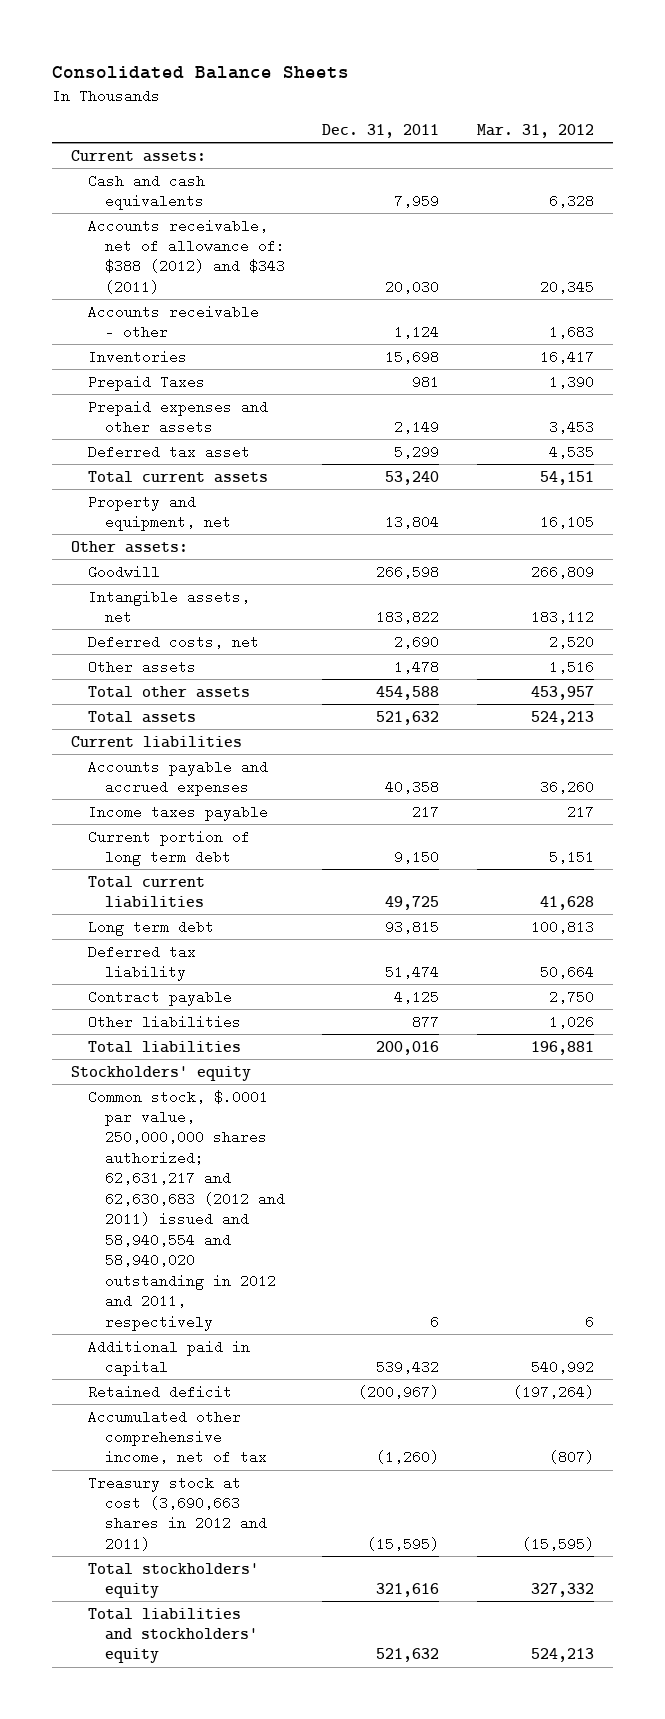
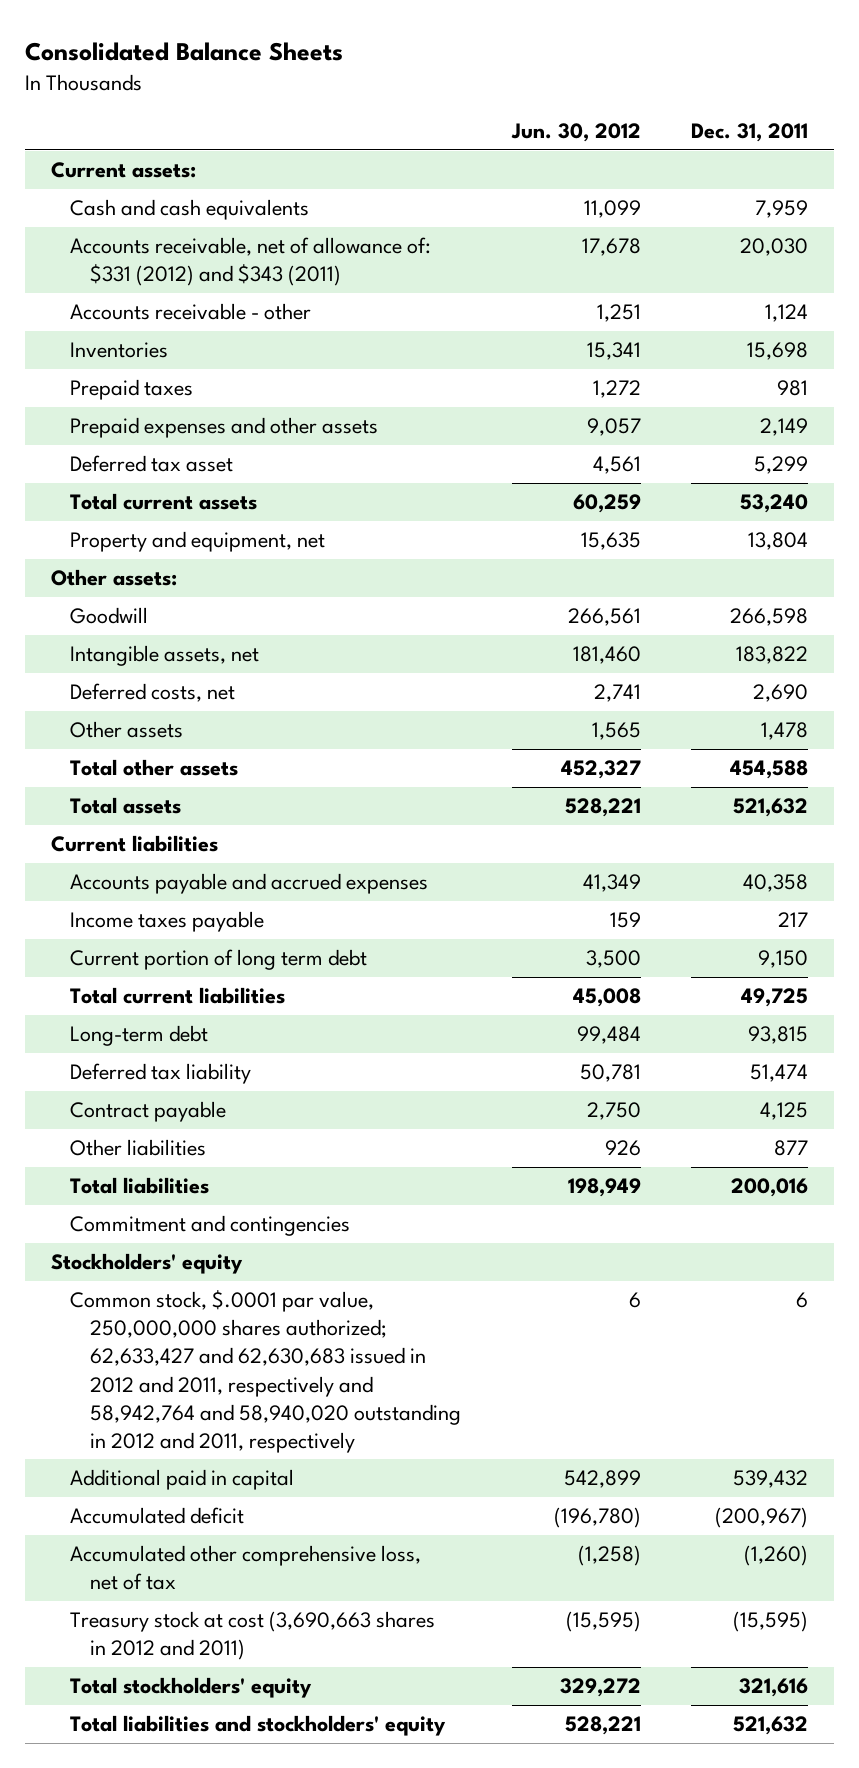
- | Dec. 31, 2011 | Mar. 31, 2012
+ | Jun. 30, 2012 | Dec. 31, 2011
- Accounts receivable, net of allowance of: $388 (2012) and $343 (2011) | 20,030 | 20,345
+ Accounts receivable, net of allowance of: $331 (2012) and $343 (2011) | 17,678 | 20,030
- Prepaid Taxes | 981 | 1,390
+ Prepaid taxes | 1,272 | 981
- Long term debt | 93,815 | 100,813
+ Long-term debt | 99,484 | 93,815
+ Commitment and contingencies
- Common stock, $.0001 par value, 250,000,000 shares authorized; 62,631,217 and 62,630,683 (2012 and 2011) issued and 58,940,554 and 58,940,020 outstanding in 2012 and 2011, respectively | 6 | 6
+ Common stock, $.0001 par value, 250,000,000 shares authorized; 62,633,427 and 62,630,683 issued in 2012 and 2011, respectively and 58,942,764 and 58,940,020 outstanding in 2012 and 2011, respectively | 6 | 6
- Retained deficit | (200,967) | (197,264)
- Accumulated other comprehensive income, net of tax | (1,260) | (807)
+ Accumulated deficit | (196,780) | (200,967)
+ Accumulated other comprehensive loss, net of tax | (1,258) | (1,260)

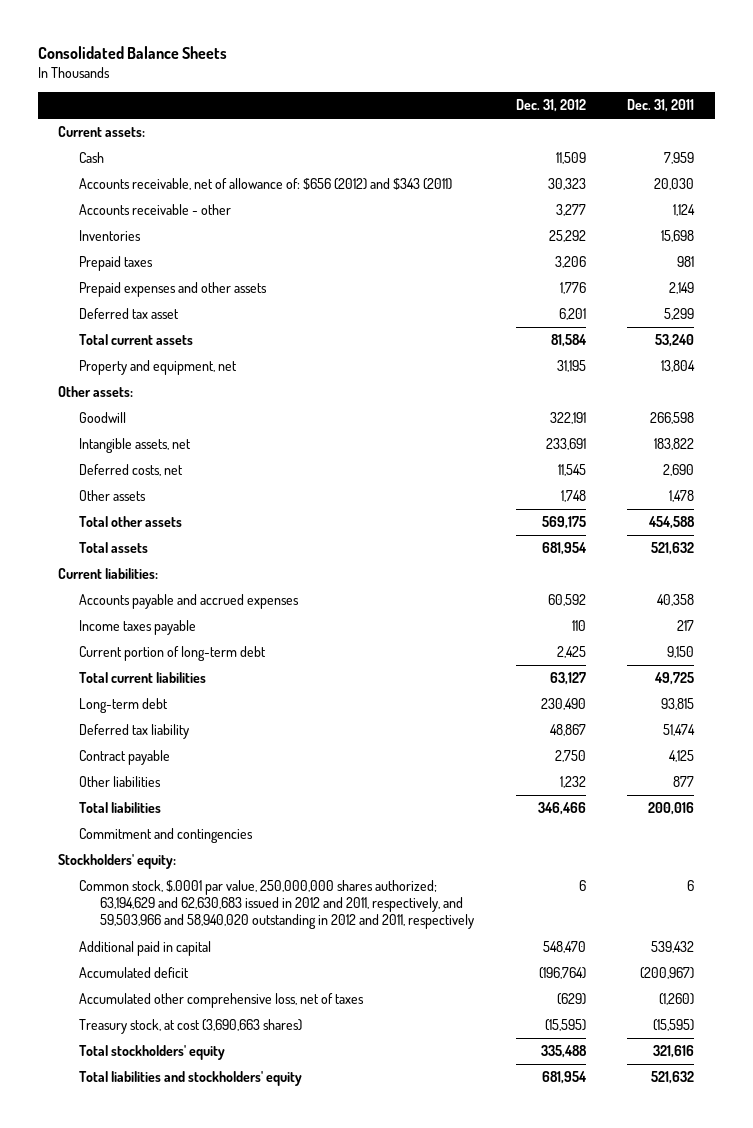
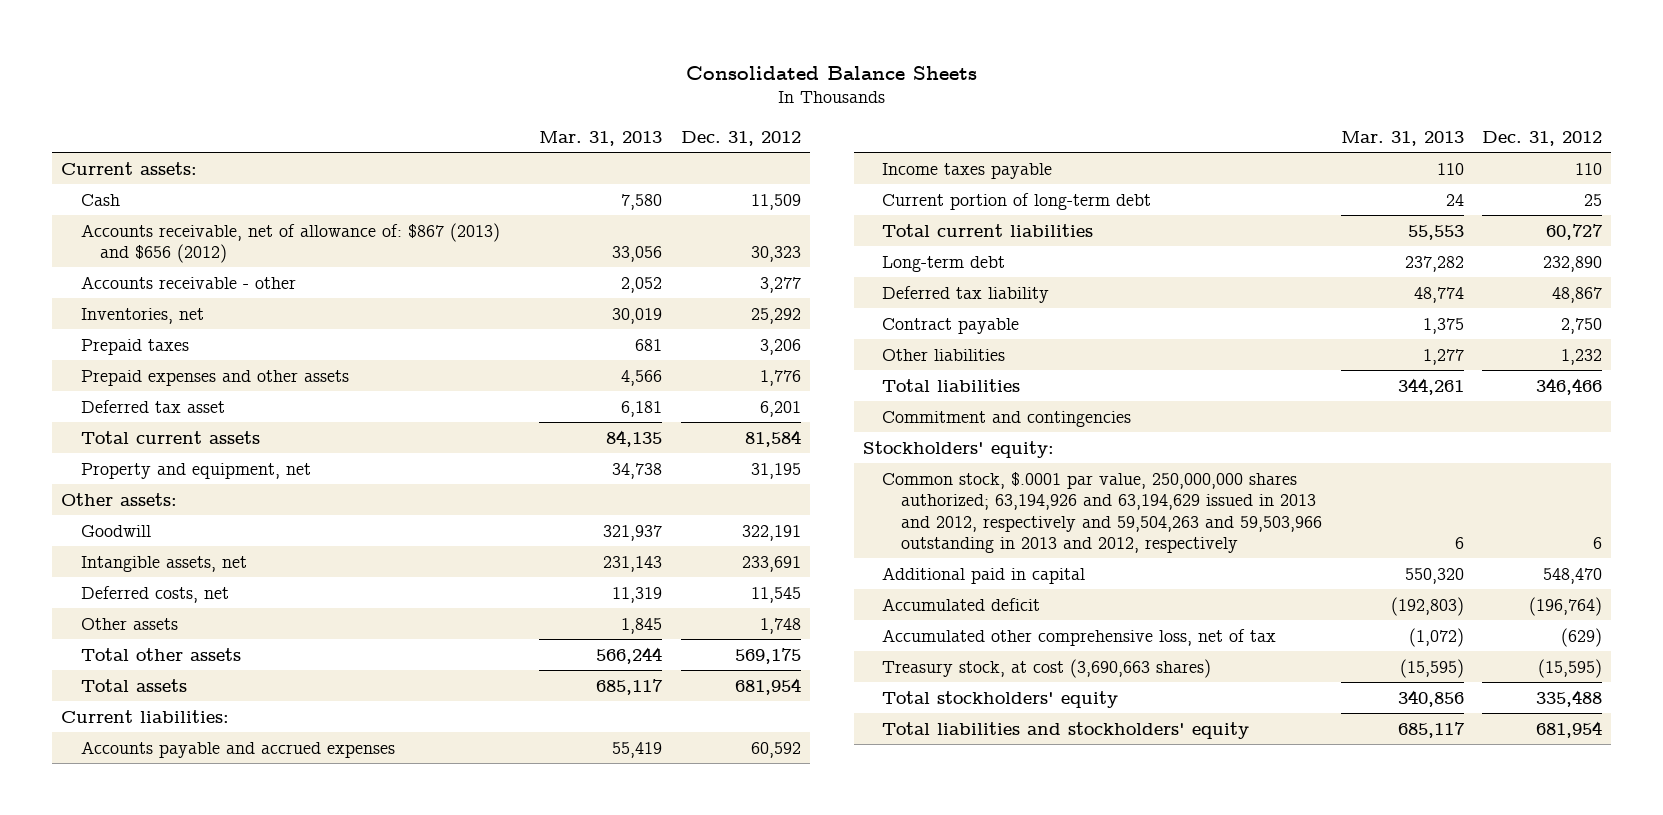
- | Dec. 31, 2012 | Dec. 31, 2011
+ | Mar. 31, 2013 | Dec. 31, 2012
- Accounts receivable, net of allowance of: $656 (2012) and $343 (2011) | 30,323 | 20,030
+ Accounts receivable, net of allowance of: $867 (2013) and $656 (2012) | 33,056 | 30,323
- Inventories | 25,292 | 15,698
+ Inventories, net | 30,019 | 25,292
- Current portion of long-term debt | 2,425 | 9,150
- Total current liabilities | 63,127 | 49,725
- Long-term debt | 230,490 | 93,815
+ Current portion of long-term debt | 24 | 25
+ Total current liabilities | 55,553 | 60,727
+ Long-term debt | 237,282 | 232,890
- Common stock, $.0001 par value, 250,000,000 shares authorized; 63,194,629 and 62,630,683 issued in 2012 and 2011, respectively, and 59,503,966 and 58,940,020 outstanding in 2012 and 2011, respectively | 6 | 6
+ Common stock, $.0001 par value, 250,000,000 shares authorized; 63,194,926 and 63,194,629 issued in 2013 and 2012, respectively and 59,504,263 and 59,503,966 outstanding in 2013 and 2012, respectively | 6 | 6
- Accumulated other comprehensive loss, net of taxes | (629) | (1,260)
+ Accumulated other comprehensive loss, net of tax | (1,072) | (629)

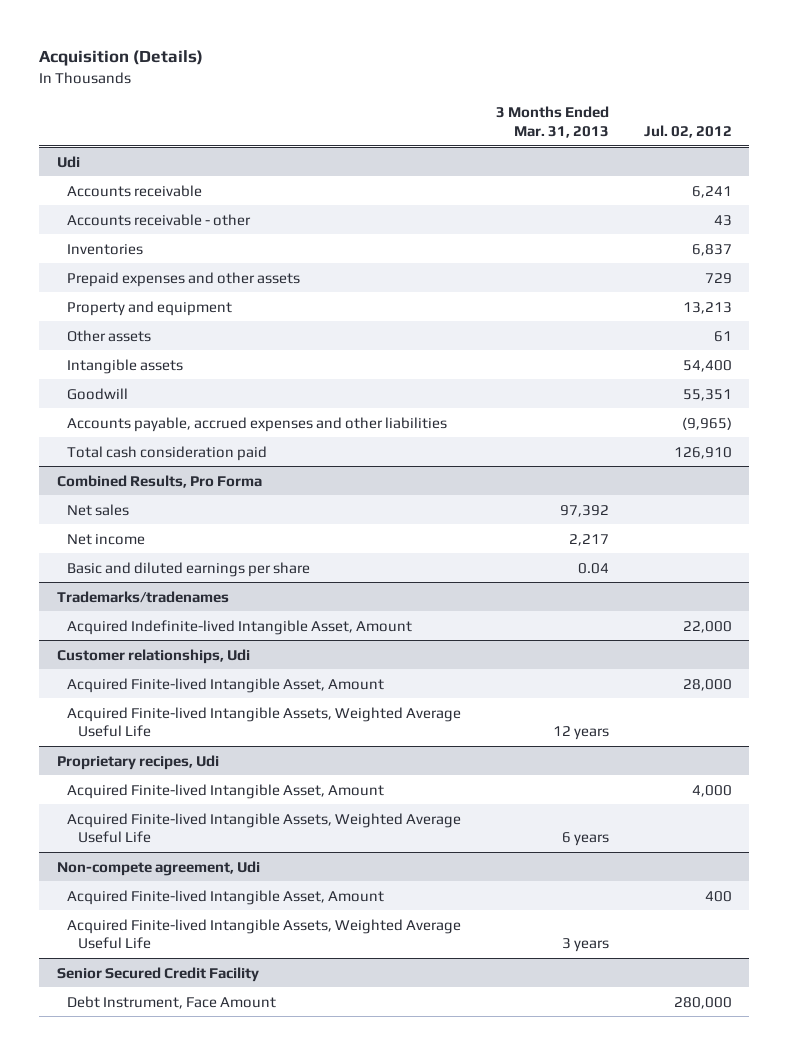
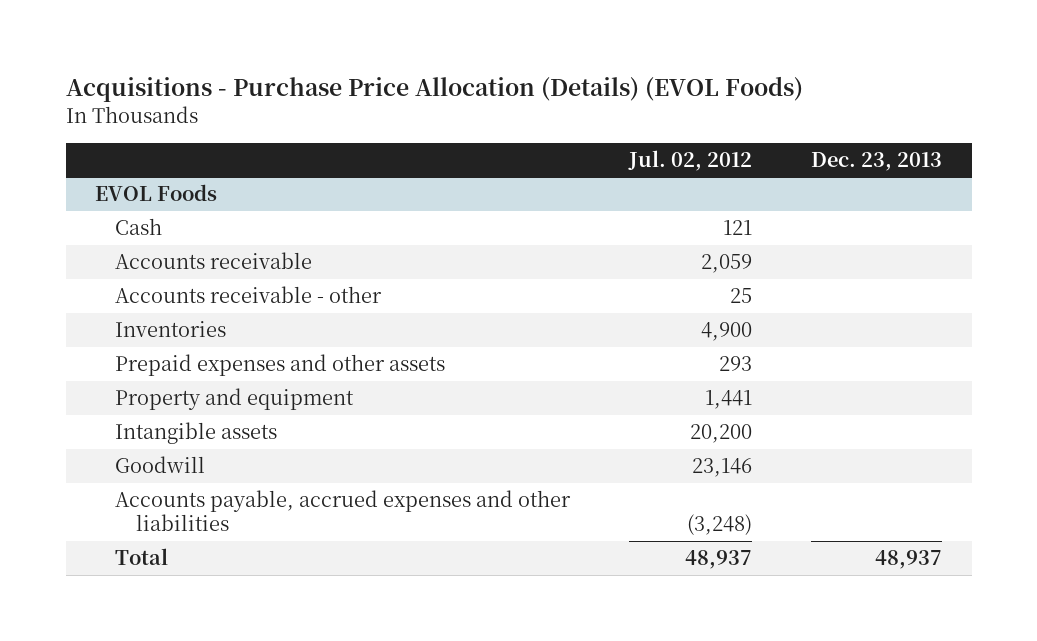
- Acquisition (Details)
+ Acquisitions - Purchase Price Allocation (Details) (EVOL Foods)
- | 3 Months Ended Mar. 31, 2013 | Jul. 02, 2012
+ | Jul. 02, 2012 | Dec. 23, 2013
- Udi
- Accounts receivable | | 6,241
- Accounts receivable - other | | 43
- Inventories | | 6,837
- Prepaid expenses and other assets | | 729
- Property and equipment | | 13,213
- Other assets | | 61
- Intangible assets | | 54,400
- Goodwill | | 55,351
- Accounts payable, accrued expenses and other liabilities | | (9,965)
- Total cash consideration paid | | 126,910
- Combined Results, Pro Forma
- Net sales | 97,392 |
- Net income | 2,217 |
- Basic and diluted earnings per share | 0.04 |
- Trademarks/tradenames
- Acquired Indefinite-lived Intangible Asset, Amount | | 22,000
- Customer relationships, Udi
- Acquired Finite-lived Intangible Asset, Amount | | 28,000
- Acquired Finite-lived Intangible Assets, Weighted Average Useful Life | 12 years |
- Proprietary recipes, Udi
- Acquired Finite-lived Intangible Asset, Amount | | 4,000
- Acquired Finite-lived Intangible Assets, Weighted Average Useful Life | 6 years |
- Non-compete agreement, Udi
- Acquired Finite-lived Intangible Asset, Amount | | 400
- Acquired Finite-lived Intangible Assets, Weighted Average Useful Life | 3 years |
- Senior Secured Credit Facility
- Debt Instrument, Face Amount | | 280,000
+ EVOL Foods
+ Cash | 121 |
+ Accounts receivable | 2,059 |
+ Accounts receivable - other | 25 |
+ Inventories | 4,900 |
+ Prepaid expenses and other assets | 293 |
+ Property and equipment | 1,441 |
+ Intangible assets | 20,200 |
+ Goodwill | 23,146 |
+ Accounts payable, accrued expenses and other liabilities | (3,248) |
+ Total | 48,937 | 48,937

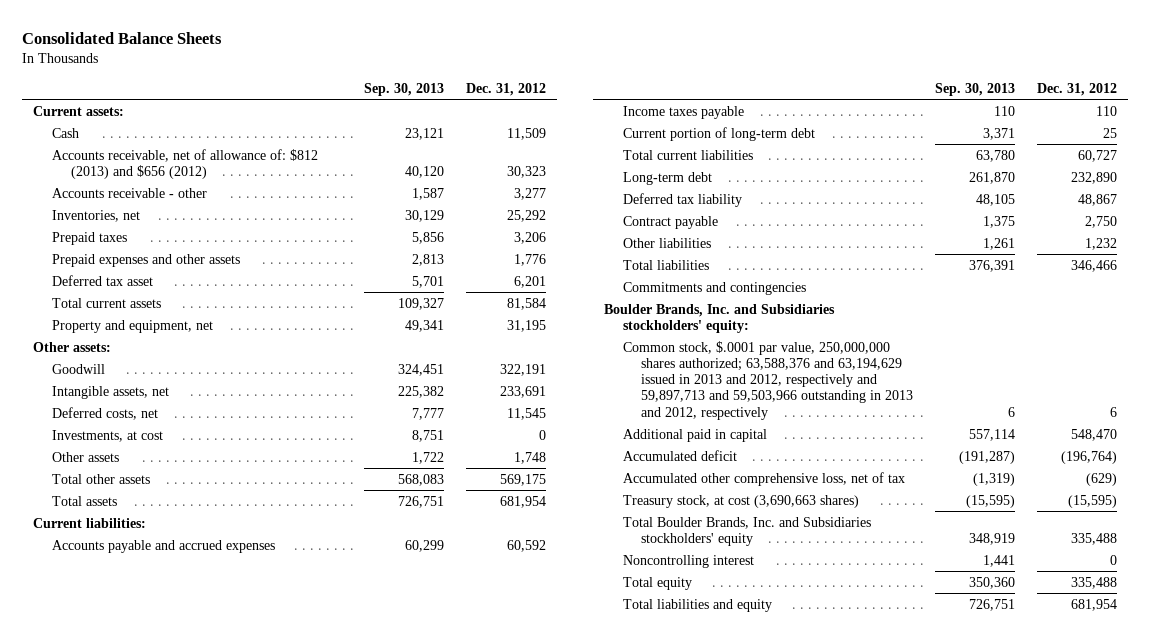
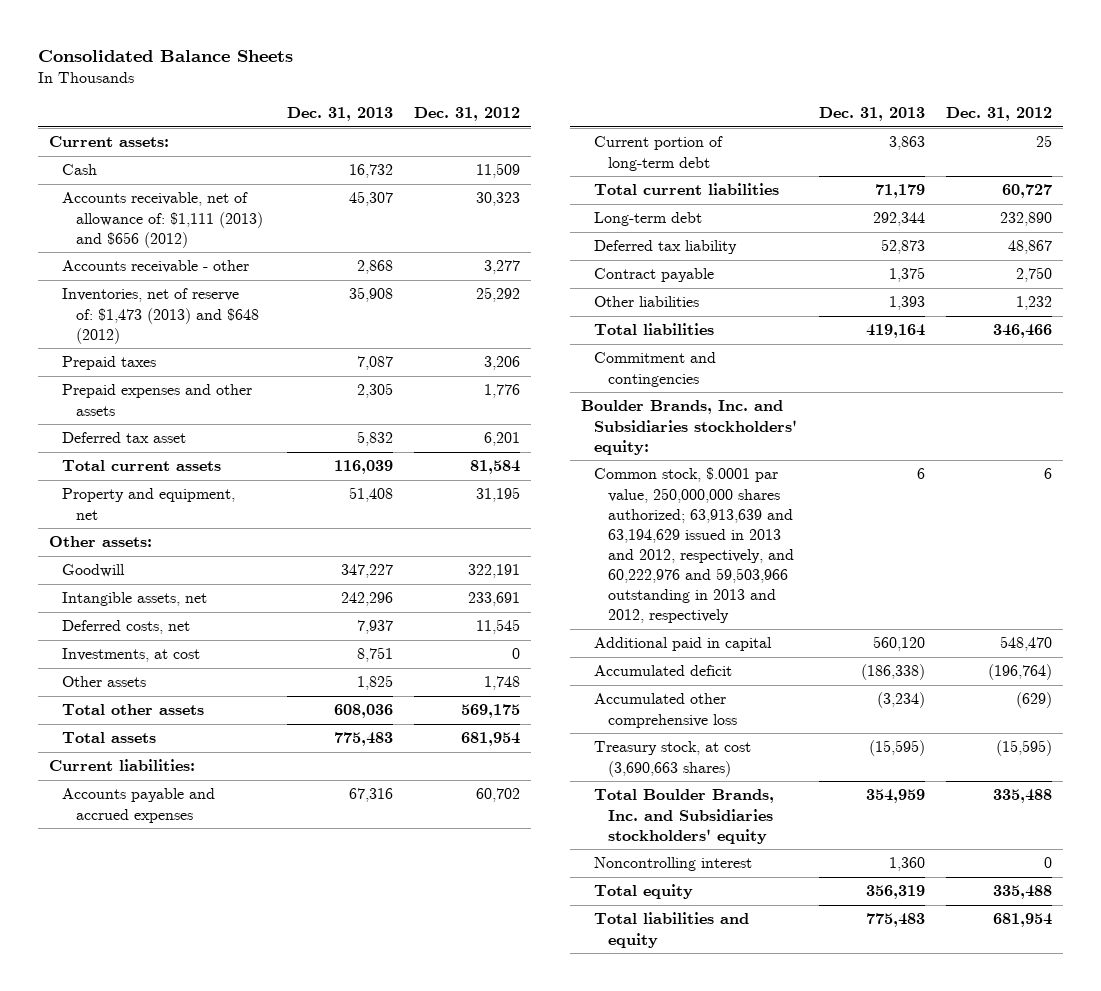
- | Sep. 30, 2013 | Dec. 31, 2012
+ | Dec. 31, 2013 | Dec. 31, 2012
- Accounts receivable, net of allowance of: $812 (2013) and $656 (2012) | 40,120 | 30,323
+ Accounts receivable, net of allowance of: $1,111 (2013) and $656 (2012) | 45,307 | 30,323
- Inventories, net | 30,129 | 25,292
+ Inventories, net of reserve of: $1,473 (2013) and $648 (2012) | 35,908 | 25,292
- Accounts payable and accrued expenses | 60,299 | 60,592
- Income taxes payable | 110 | 110
+ Accounts payable and accrued expenses | 67,316 | 60,702
- Commitments and contingencies
+ Commitment and contingencies
- Common stock, $.0001 par value, 250,000,000 shares authorized; 63,588,376 and 63,194,629 issued in 2013 and 2012, respectively and 59,897,713 and 59,503,966 outstanding in 2013 and 2012, respectively | 6 | 6
+ Common stock, $.0001 par value, 250,000,000 shares authorized; 63,913,639 and 63,194,629 issued in 2013 and 2012, respectively, and 60,222,976 and 59,503,966 outstanding in 2013 and 2012, respectively | 6 | 6
- Accumulated other comprehensive loss, net of tax | (1,319) | (629)
+ Accumulated other comprehensive loss | (3,234) | (629)

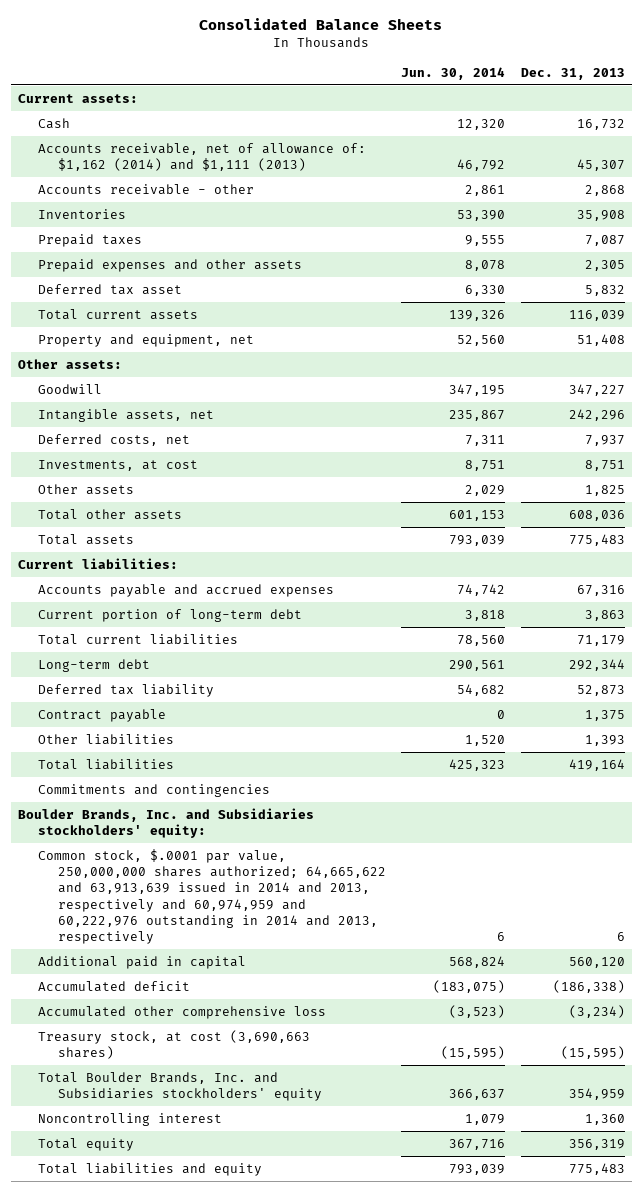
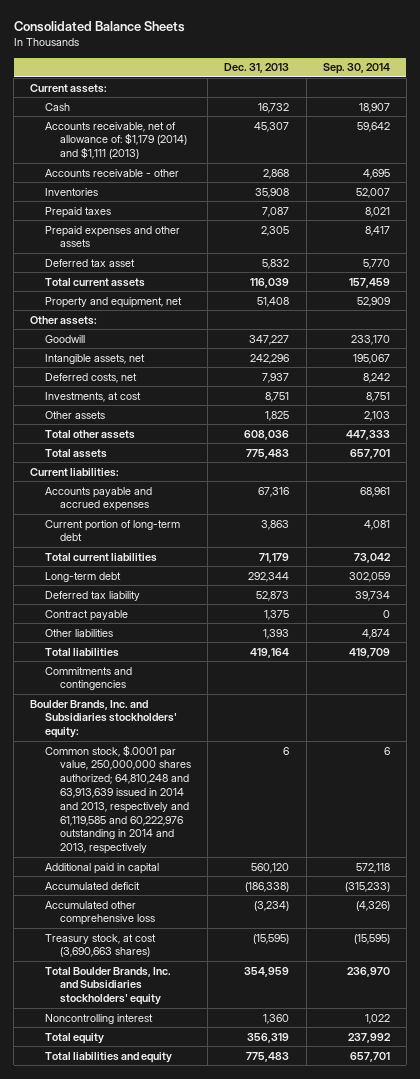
- | Jun. 30, 2014 | Dec. 31, 2013
+ | Dec. 31, 2013 | Sep. 30, 2014
- Accounts receivable, net of allowance of: $1,162 (2014) and $1,111 (2013) | 46,792 | 45,307
+ Accounts receivable, net of allowance of: $1,179 (2014) and $1,111 (2013) | 45,307 | 59,642
- Common stock, $.0001 par value, 250,000,000 shares authorized; 64,665,622 and 63,913,639 issued in 2014 and 2013, respectively and 60,974,959 and 60,222,976 outstanding in 2014 and 2013, respectively | 6 | 6
+ Common stock, $.0001 par value, 250,000,000 shares authorized; 64,810,248 and 63,913,639 issued in 2014 and 2013, respectively and 61,119,585 and 60,222,976 outstanding in 2014 and 2013, respectively | 6 | 6

